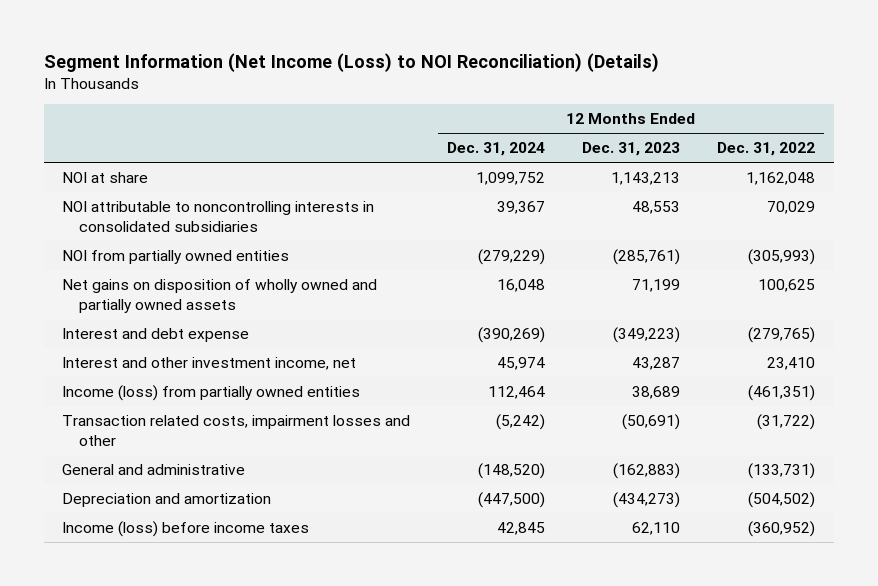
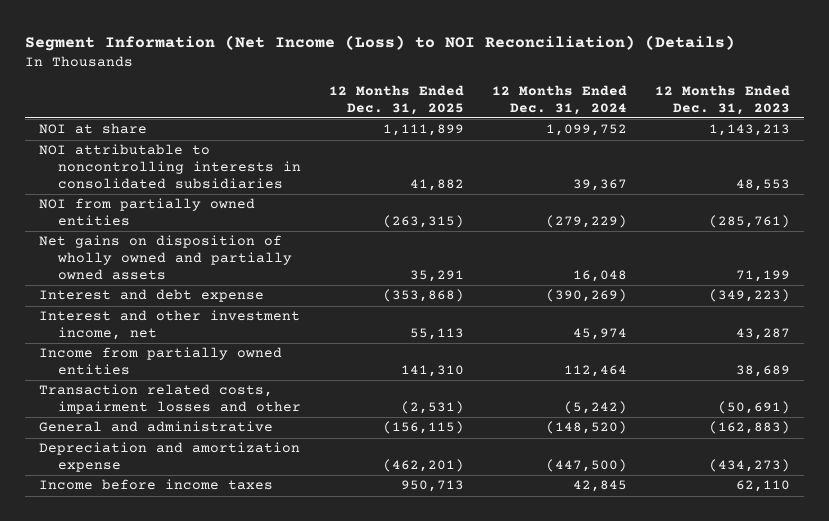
- | 12 Months Ended Dec. 31, 2024 | 12 Months Ended Dec. 31, 2023 | 12 Months Ended Dec. 31, 2022
+ | 12 Months Ended Dec. 31, 2025 | 12 Months Ended Dec. 31, 2024 | 12 Months Ended Dec. 31, 2023
- Income (loss) from partially owned entities | 112,464 | 38,689 | (461,351)
+ Income from partially owned entities | 141,310 | 112,464 | 38,689
- Depreciation and amortization | (447,500) | (434,273) | (504,502)
- Income (loss) before income taxes | 42,845 | 62,110 | (360,952)
+ Depreciation and amortization expense | (462,201) | (447,500) | (434,273)
+ Income before income taxes | 950,713 | 42,845 | 62,110

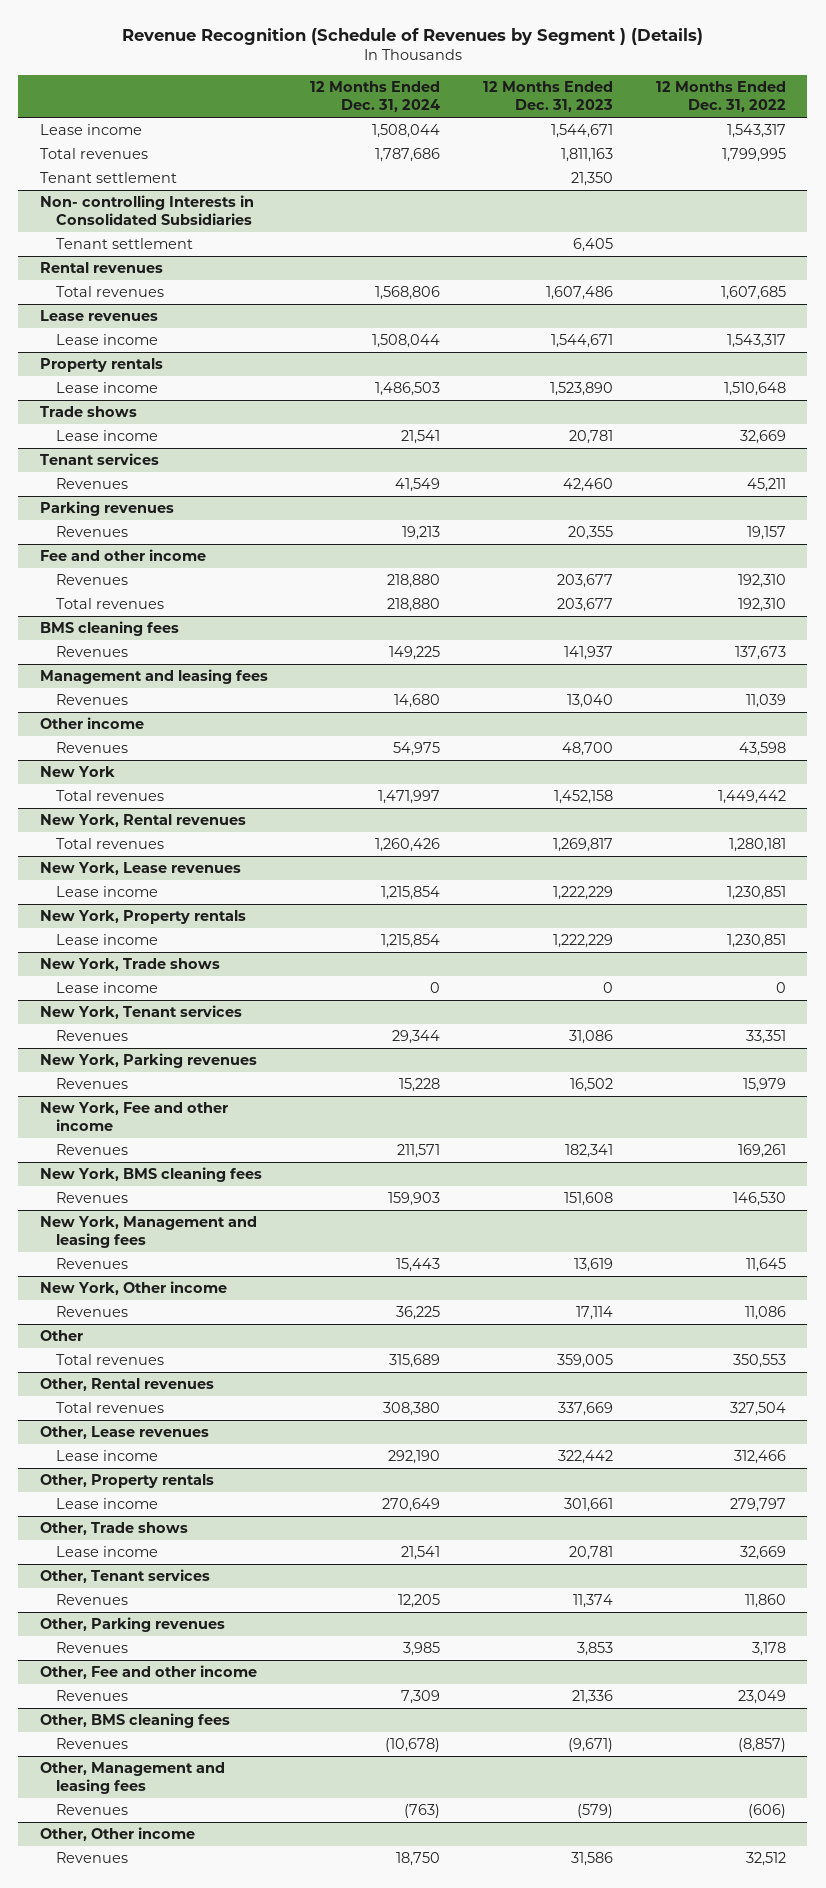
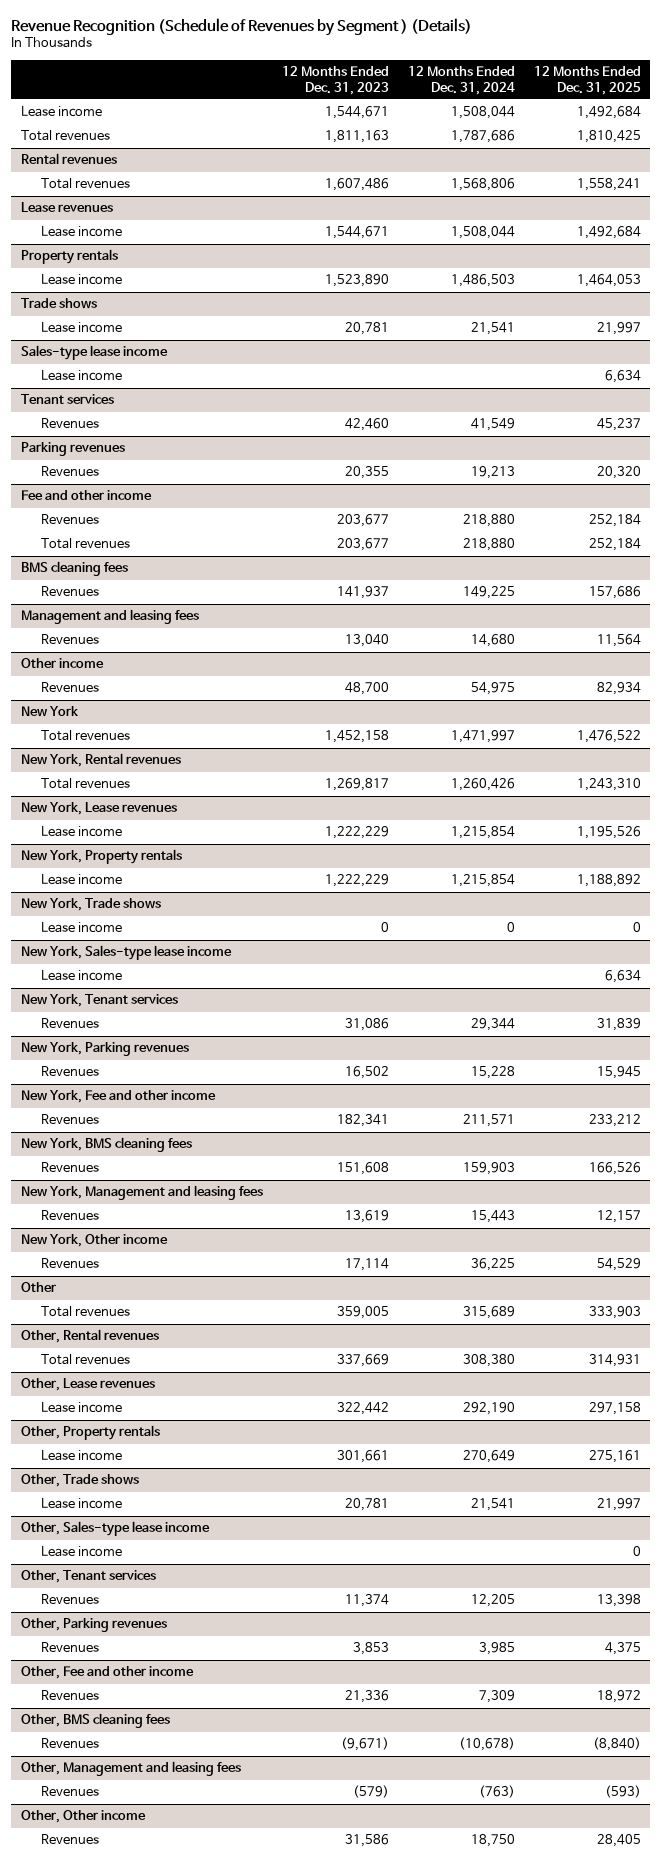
- | 12 Months Ended Dec. 31, 2024 | 12 Months Ended Dec. 31, 2023 | 12 Months Ended Dec. 31, 2022
+ | 12 Months Ended Dec. 31, 2023 | 12 Months Ended Dec. 31, 2024 | 12 Months Ended Dec. 31, 2025
- Tenant settlement | | 21,350 |
- Non- controlling Interests in Consolidated Subsidiaries
- Tenant settlement | | 6,405 |
+ Sales-type lease income
+ Lease income | | | 6,634
+ New York, Sales-type lease income
+ Lease income | | | 6,634
+ Other, Sales-type lease income
+ Lease income | | | 0

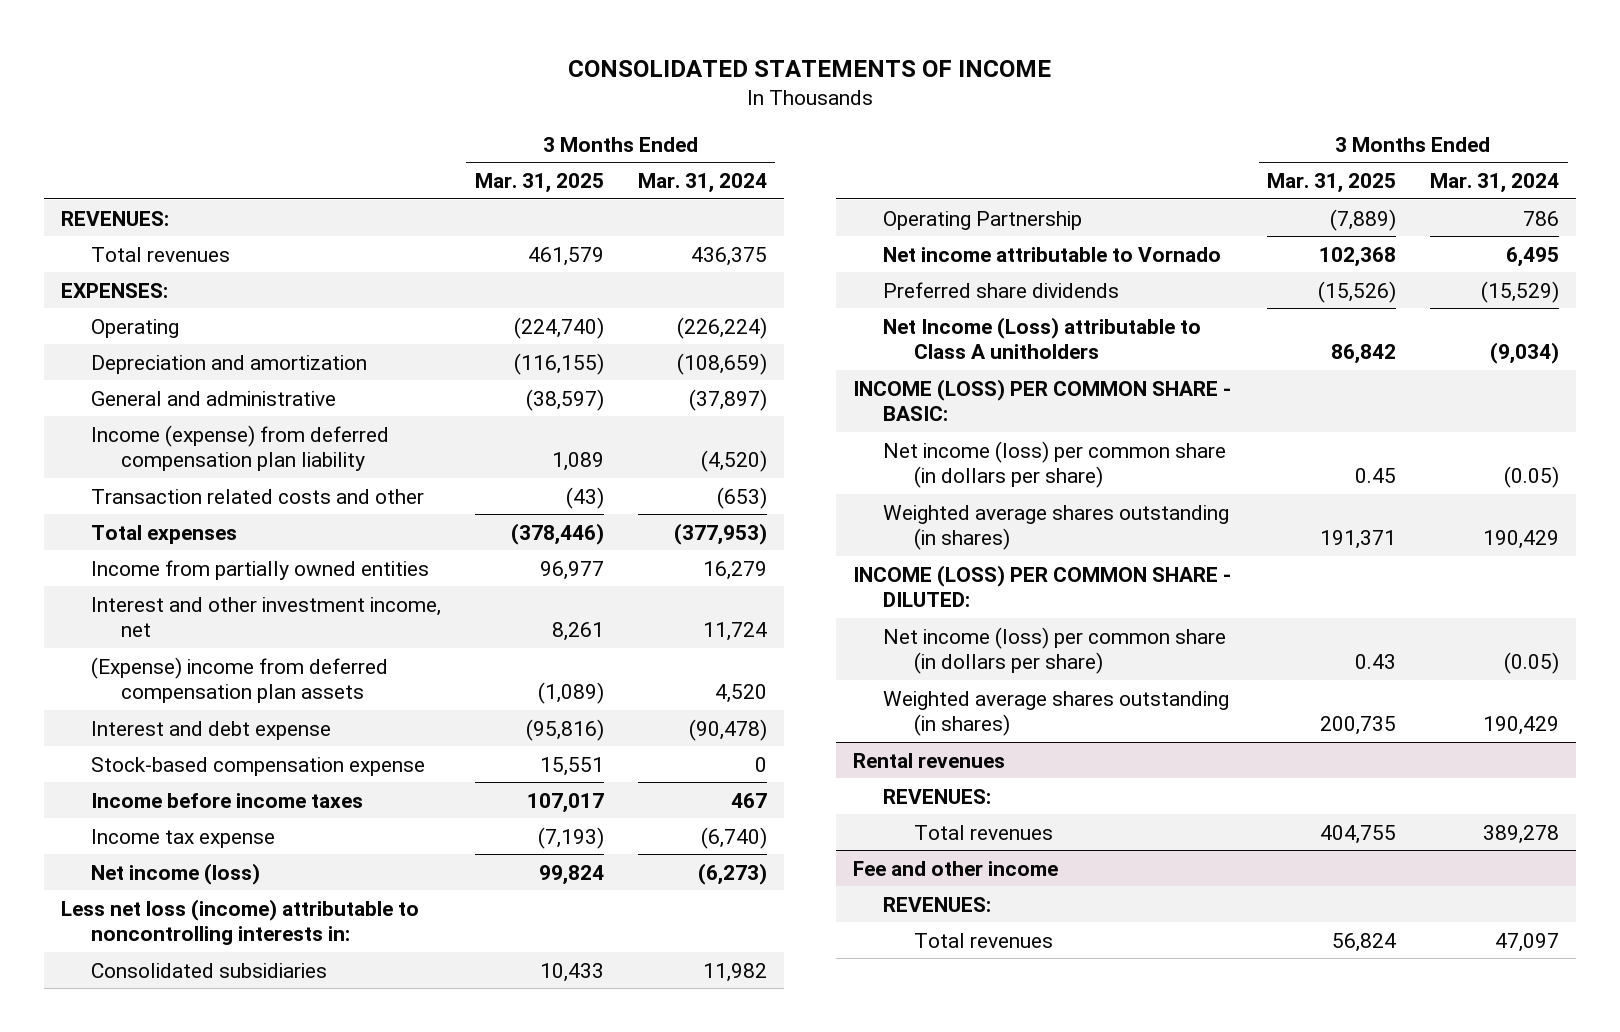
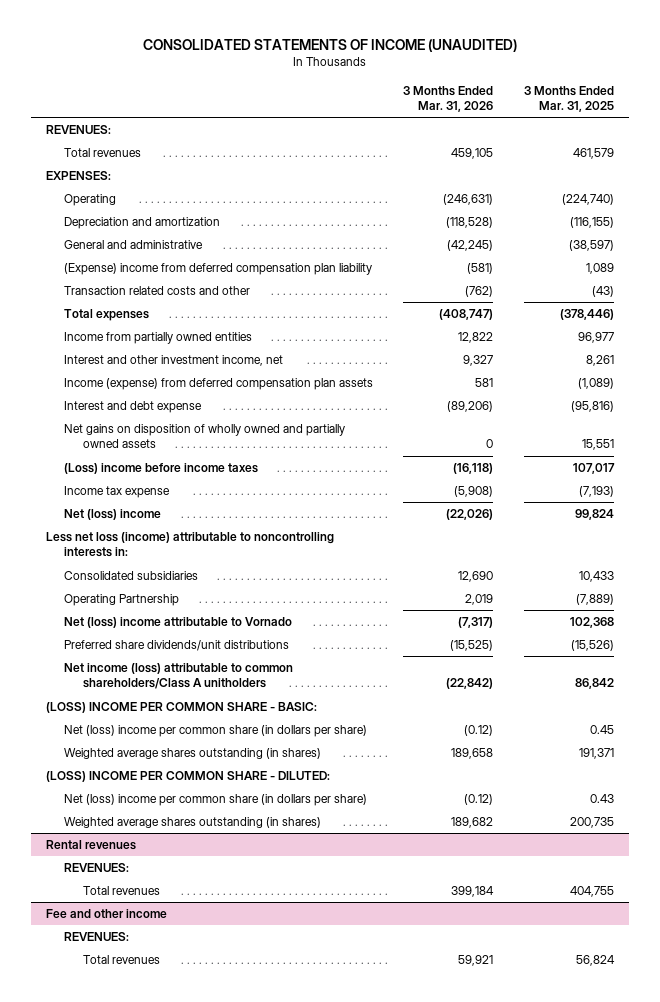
- CONSOLIDATED STATEMENTS OF INCOME
+ CONSOLIDATED STATEMENTS OF INCOME (UNAUDITED)
- | 3 Months Ended Mar. 31, 2025 | 3 Months Ended Mar. 31, 2024
+ | 3 Months Ended Mar. 31, 2026 | 3 Months Ended Mar. 31, 2025
- Income (expense) from deferred compensation plan liability | 1,089 | (4,520)
+ (Expense) income from deferred compensation plan liability | (581) | 1,089
- (Expense) income from deferred compensation plan assets | (1,089) | 4,520
+ Income (expense) from deferred compensation plan assets | 581 | (1,089)
- Stock-based compensation expense | 15,551 | 0
- Income before income taxes | 107,017 | 467
+ Net gains on disposition of wholly owned and partially owned assets | 0 | 15,551
+ (Loss) income before income taxes | (16,118) | 107,017
- Net income (loss) | 99,824 | (6,273)
+ Net (loss) income | (22,026) | 99,824
- Net income attributable to Vornado | 102,368 | 6,495
- Preferred share dividends | (15,526) | (15,529)
- Net Income (Loss) attributable to Class A unitholders | 86,842 | (9,034)
- INCOME (LOSS) PER COMMON SHARE - BASIC:
- Net income (loss) per common share (in dollars per share) | 0.45 | (0.05)
+ Net (loss) income attributable to Vornado | (7,317) | 102,368
+ Preferred share dividends/unit distributions | (15,525) | (15,526)
+ Net income (loss) attributable to common shareholders/Class A unitholders | (22,842) | 86,842
+ (LOSS) INCOME PER COMMON SHARE - BASIC:
+ Net (loss) income per common share (in dollars per share) | (0.12) | 0.45
- INCOME (LOSS) PER COMMON SHARE - DILUTED:
- Net income (loss) per common share (in dollars per share) | 0.43 | (0.05)
+ (LOSS) INCOME PER COMMON SHARE - DILUTED:
+ Net (loss) income per common share (in dollars per share) | (0.12) | 0.43

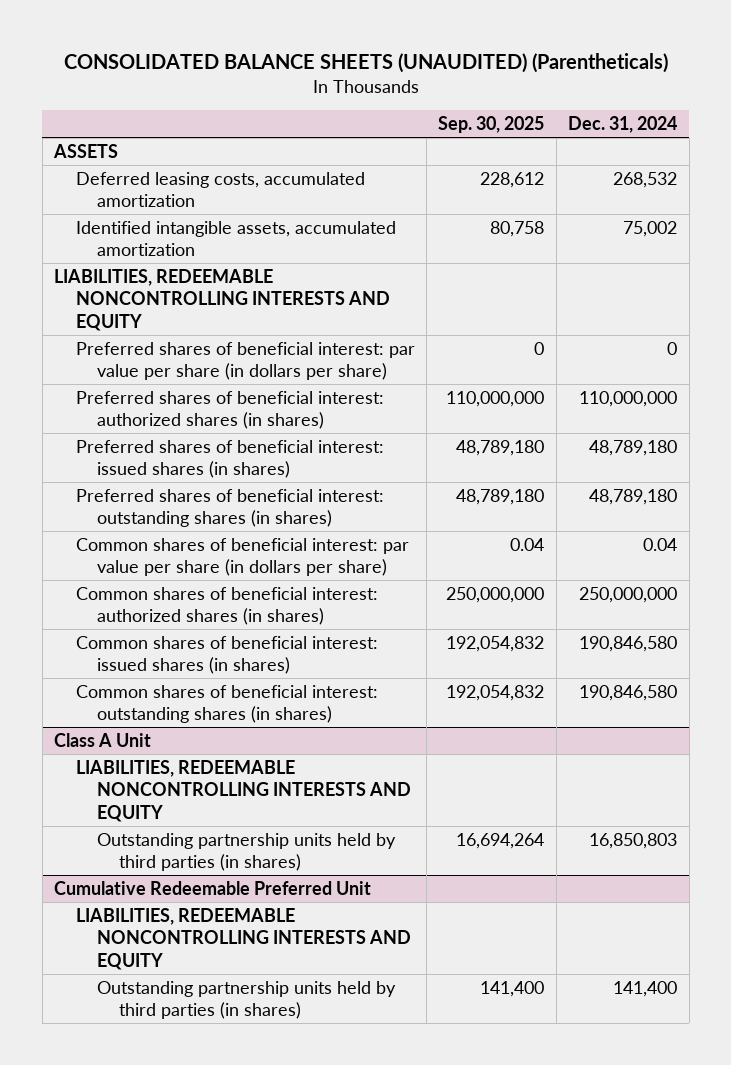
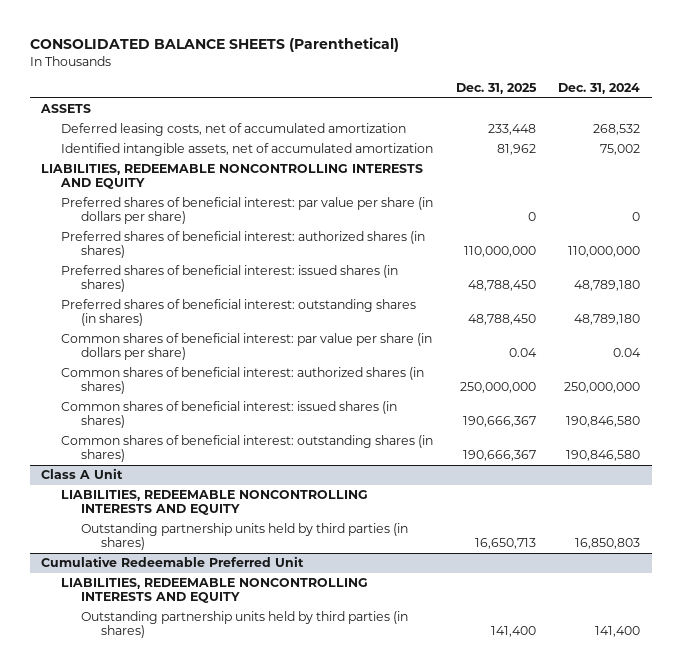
- CONSOLIDATED BALANCE SHEETS (UNAUDITED) (Parentheticals)
+ CONSOLIDATED BALANCE SHEETS (Parenthetical)
- | Sep. 30, 2025 | Dec. 31, 2024
+ | Dec. 31, 2025 | Dec. 31, 2024
- Deferred leasing costs, accumulated amortization | 228,612 | 268,532
- Identified intangible assets, accumulated amortization | 80,758 | 75,002
+ Deferred leasing costs, net of accumulated amortization | 233,448 | 268,532
+ Identified intangible assets, net of accumulated amortization | 81,962 | 75,002

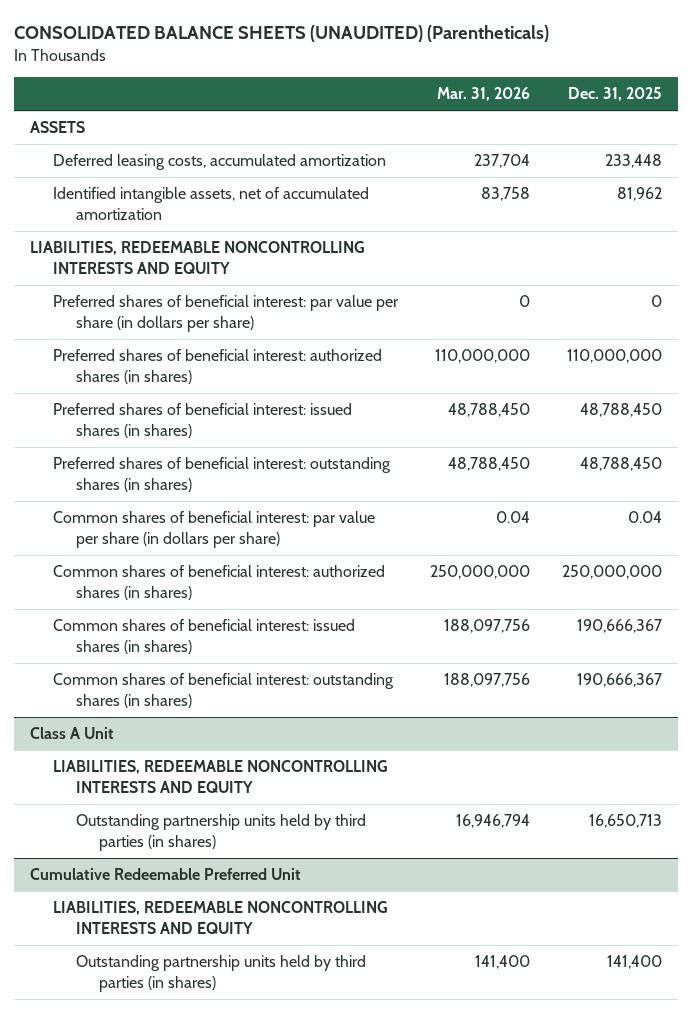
- CONSOLIDATED BALANCE SHEETS (Parenthetical)
+ CONSOLIDATED BALANCE SHEETS (UNAUDITED) (Parentheticals)
- | Dec. 31, 2025 | Dec. 31, 2024
+ | Mar. 31, 2026 | Dec. 31, 2025
- Deferred leasing costs, net of accumulated amortization | 233,448 | 268,532
+ Deferred leasing costs, accumulated amortization | 237,704 | 233,448

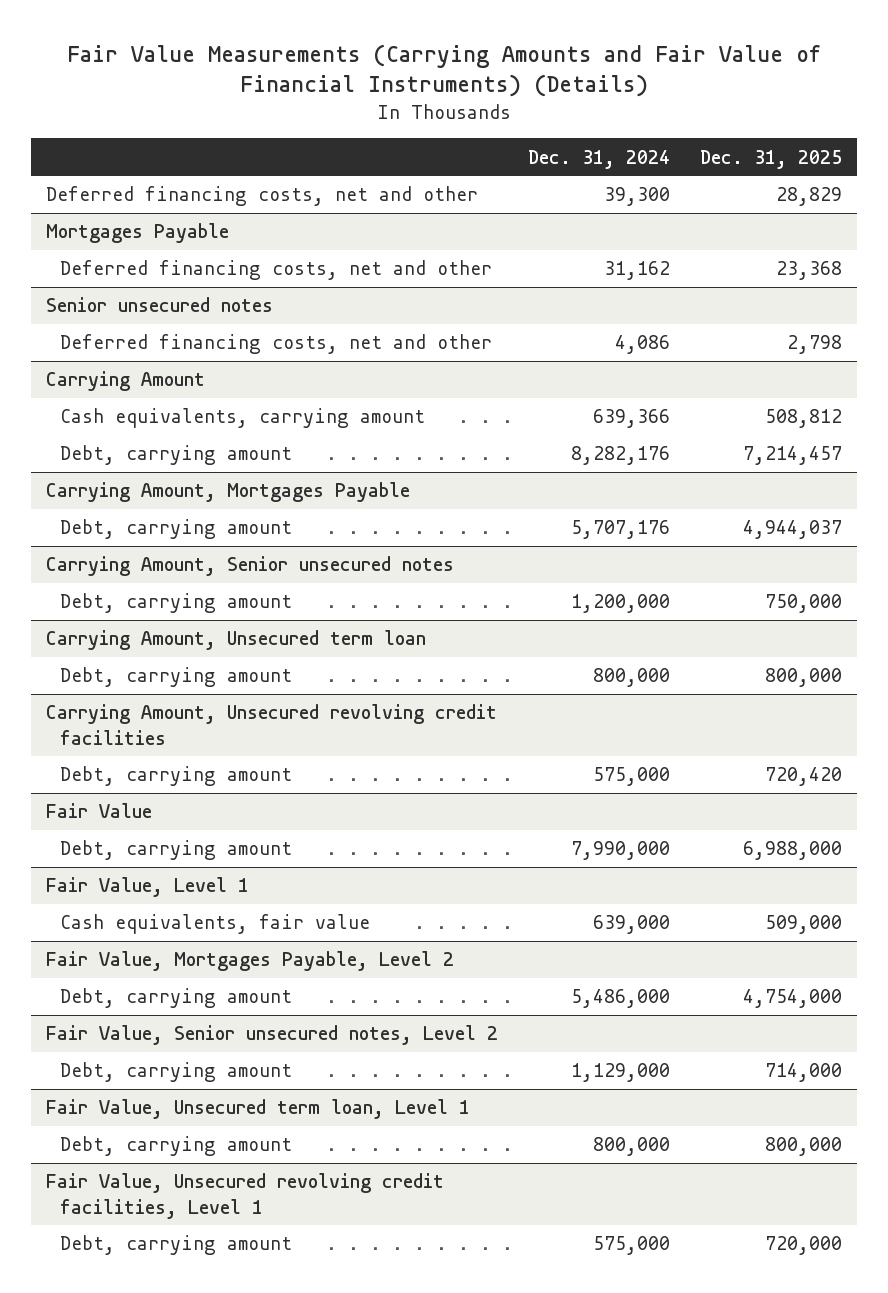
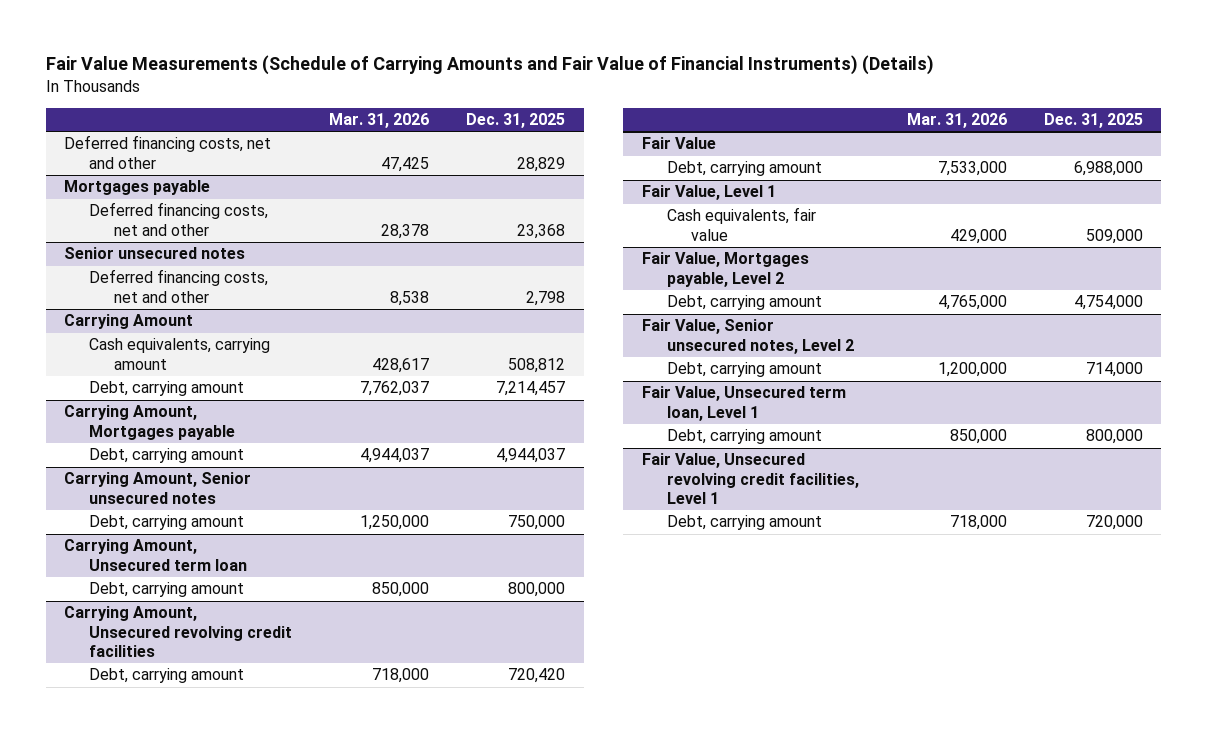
- Fair Value Measurements (Carrying Amounts and Fair Value of Financial Instruments) (Details)
+ Fair Value Measurements (Schedule of Carrying Amounts and Fair Value of Financial Instruments) (Details)
- | Dec. 31, 2024 | Dec. 31, 2025
+ | Mar. 31, 2026 | Dec. 31, 2025
- Mortgages Payable
+ Mortgages payable
- Carrying Amount, Mortgages Payable
+ Carrying Amount, Mortgages payable
- Fair Value, Mortgages Payable, Level 2
+ Fair Value, Mortgages payable, Level 2

